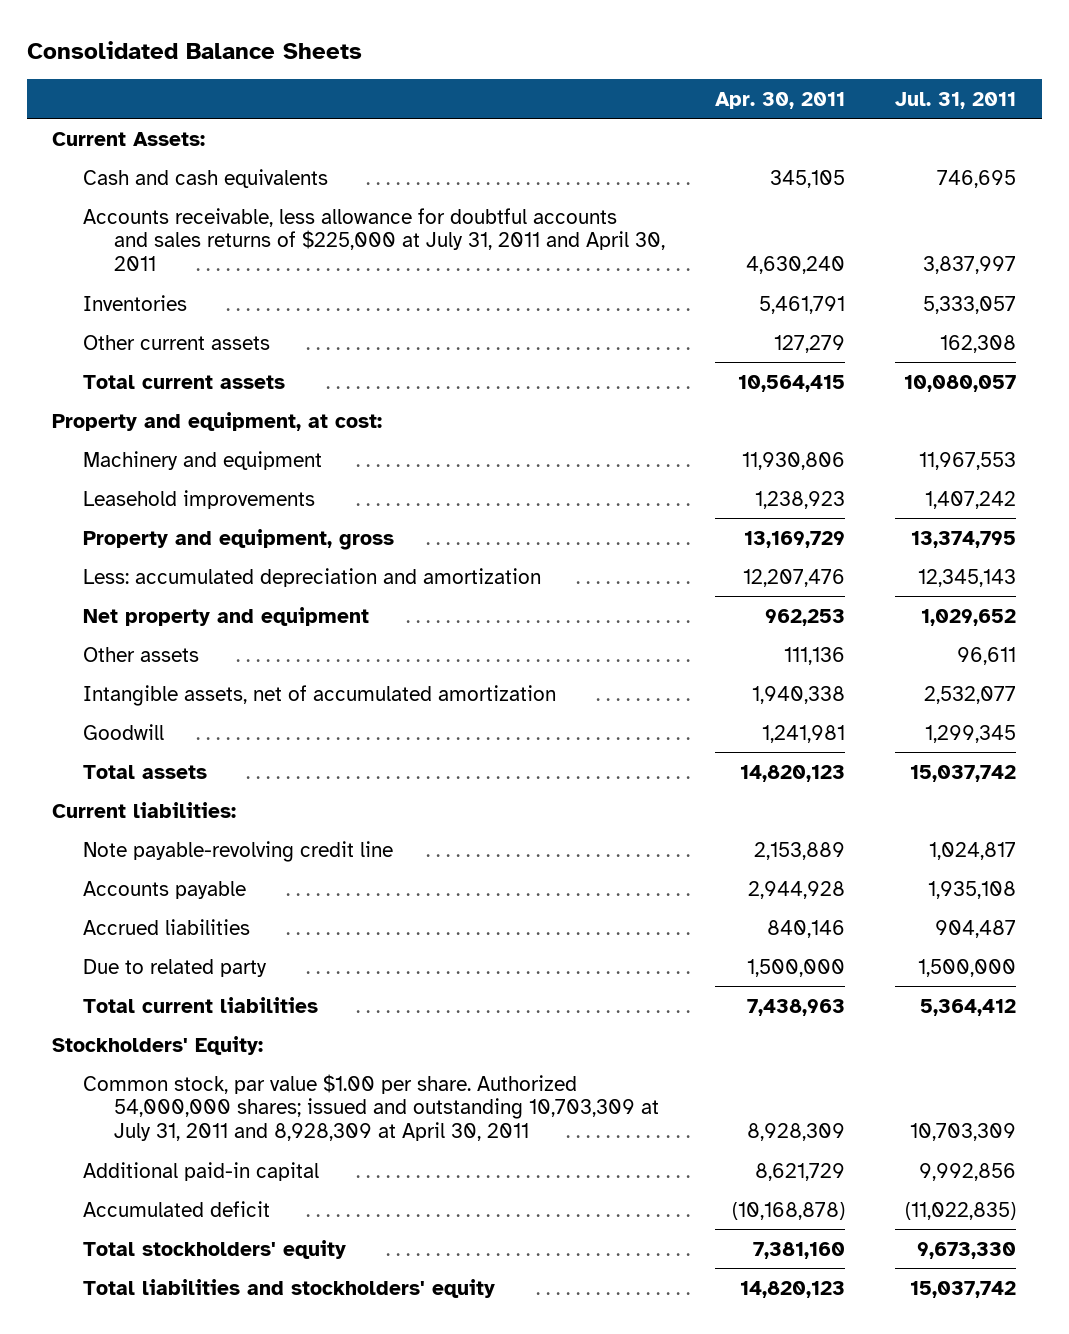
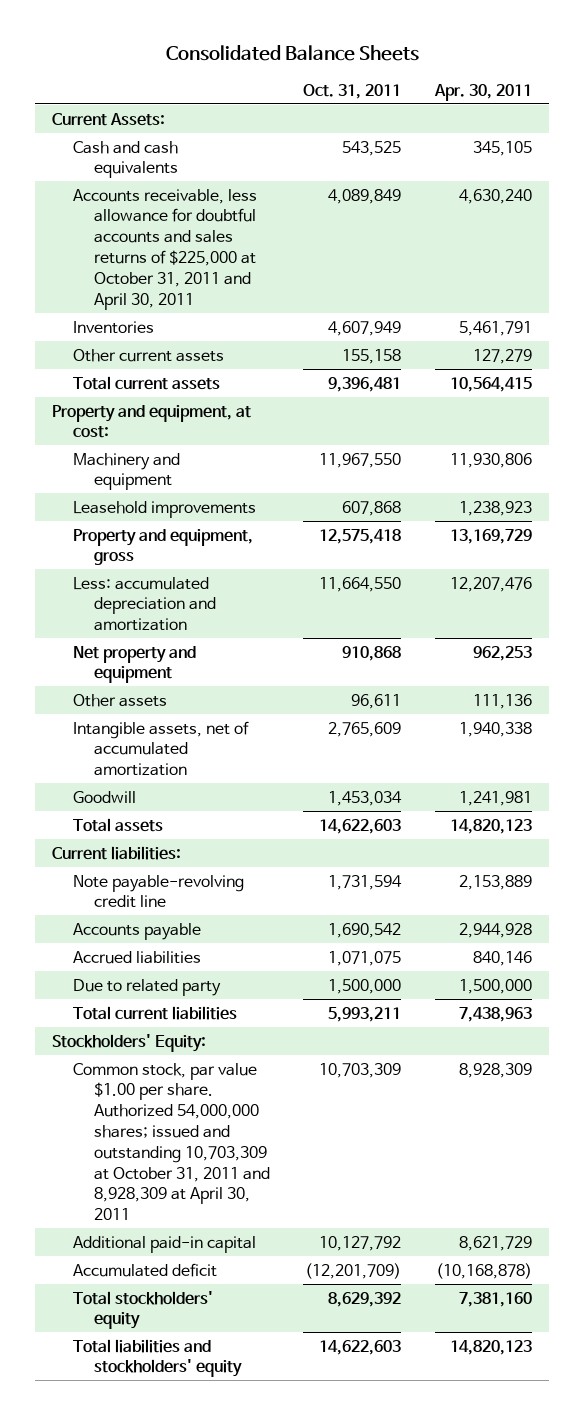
- | Apr. 30, 2011 | Jul. 31, 2011
+ | Oct. 31, 2011 | Apr. 30, 2011
- Accounts receivable, less allowance for doubtful accounts and sales returns of $225,000 at July 31, 2011 and April 30, 2011 | 4,630,240 | 3,837,997
+ Accounts receivable, less allowance for doubtful accounts and sales returns of $225,000 at October 31, 2011 and April 30, 2011 | 4,089,849 | 4,630,240
- Common stock, par value $1.00 per share. Authorized 54,000,000 shares; issued and outstanding 10,703,309 at July 31, 2011 and 8,928,309 at April 30, 2011 | 8,928,309 | 10,703,309
+ Common stock, par value $1.00 per share. Authorized 54,000,000 shares; issued and outstanding 10,703,309 at October 31, 2011 and 8,928,309 at April 30, 2011 | 10,703,309 | 8,928,309

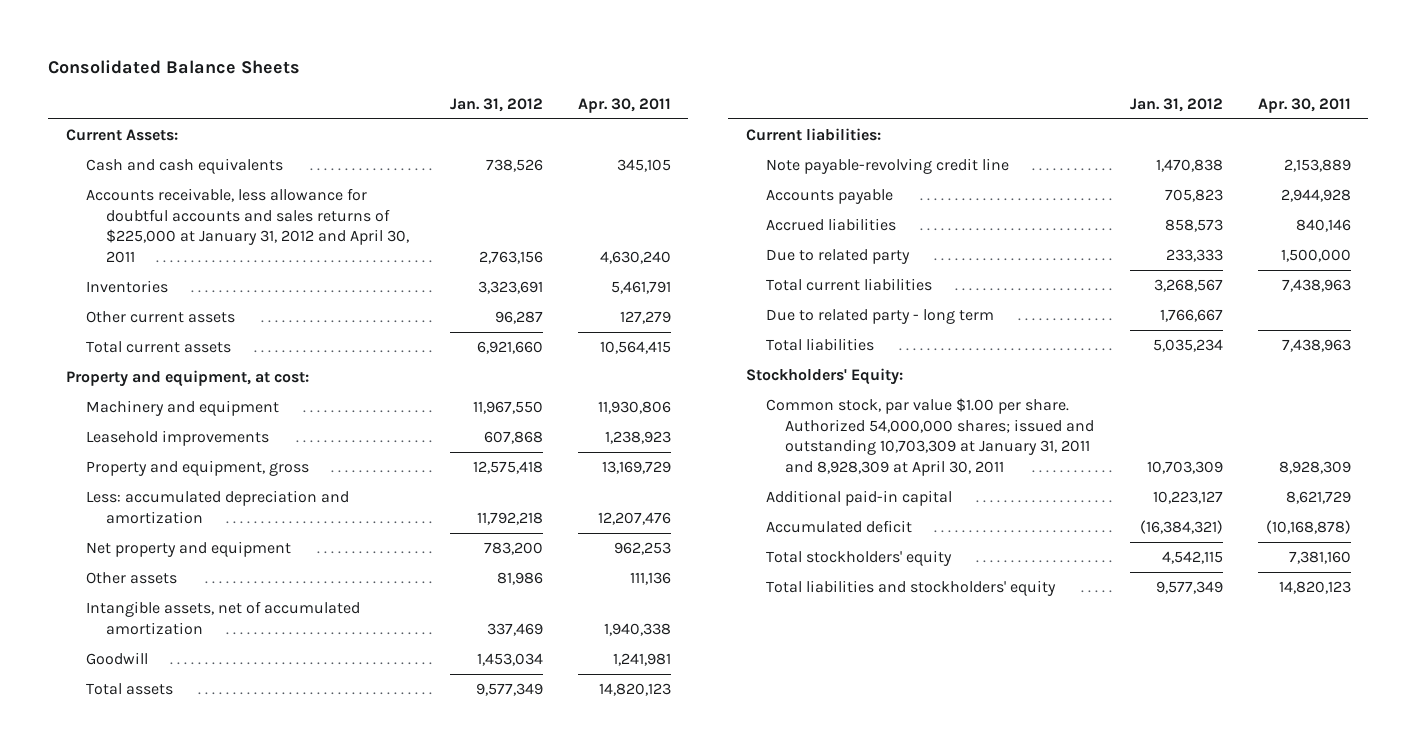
- | Oct. 31, 2011 | Apr. 30, 2011
+ | Jan. 31, 2012 | Apr. 30, 2011
- Accounts receivable, less allowance for doubtful accounts and sales returns of $225,000 at October 31, 2011 and April 30, 2011 | 4,089,849 | 4,630,240
+ Accounts receivable, less allowance for doubtful accounts and sales returns of $225,000 at January 31, 2012 and April 30, 2011 | 2,763,156 | 4,630,240
+ Due to related party - long term | 1,766,667 |
+ Total liabilities | 5,035,234 | 7,438,963
- Common stock, par value $1.00 per share. Authorized 54,000,000 shares; issued and outstanding 10,703,309 at October 31, 2011 and 8,928,309 at April 30, 2011 | 10,703,309 | 8,928,309
+ Common stock, par value $1.00 per share. Authorized 54,000,000 shares; issued and outstanding 10,703,309 at January 31, 2011 and 8,928,309 at April 30, 2011 | 10,703,309 | 8,928,309

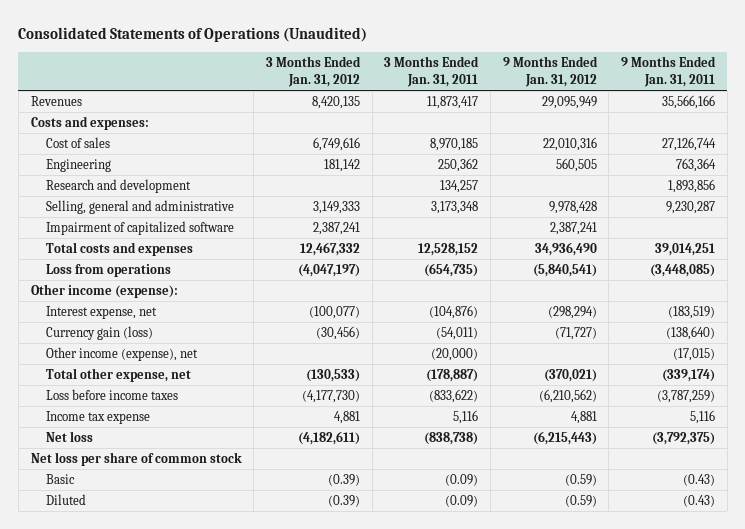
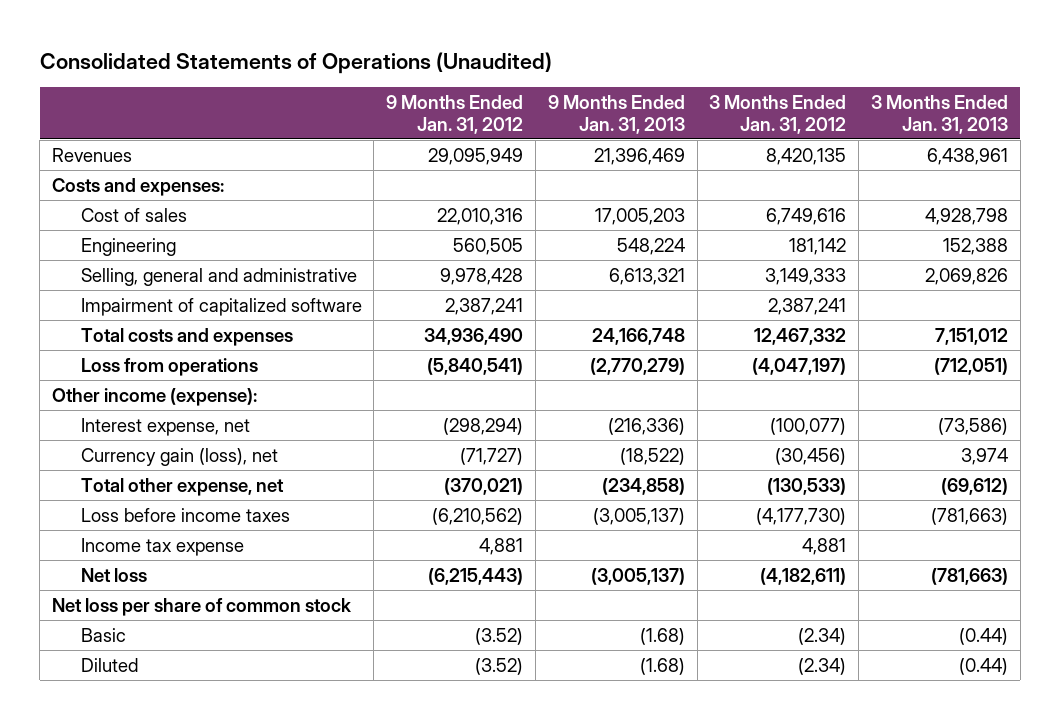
- | 3 Months Ended Jan. 31, 2012 | 3 Months Ended Jan. 31, 2011 | 9 Months Ended Jan. 31, 2012 | 9 Months Ended Jan. 31, 2011
+ | 9 Months Ended Jan. 31, 2012 | 9 Months Ended Jan. 31, 2013 | 3 Months Ended Jan. 31, 2012 | 3 Months Ended Jan. 31, 2013
- Research and development | | 134,257 | | 1,893,856
- Currency gain (loss) | (30,456) | (54,011) | (71,727) | (138,640)
- Other income (expense), net | | (20,000) | | (17,015)
+ Currency gain (loss), net | (71,727) | (18,522) | (30,456) | 3,974
- Basic | (0.39) | (0.09) | (0.59) | (0.43)
- Diluted | (0.39) | (0.09) | (0.59) | (0.43)
+ Basic | (3.52) | (1.68) | (2.34) | (0.44)
+ Diluted | (3.52) | (1.68) | (2.34) | (0.44)

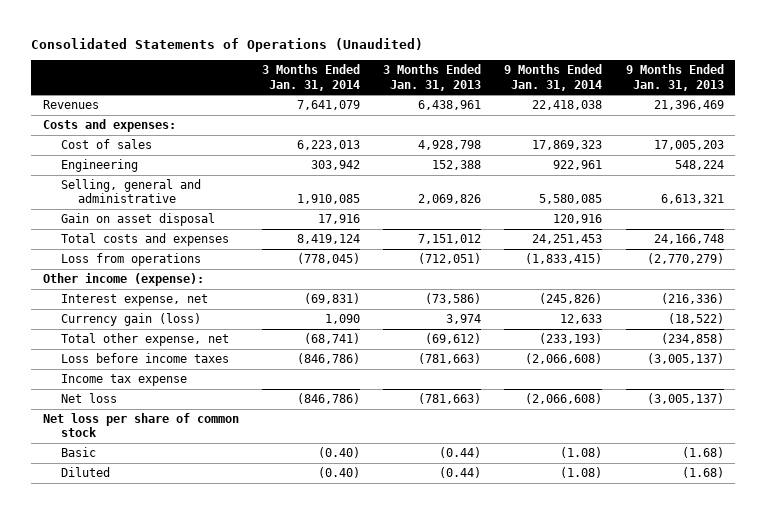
- | 9 Months Ended Jan. 31, 2012 | 9 Months Ended Jan. 31, 2013 | 3 Months Ended Jan. 31, 2012 | 3 Months Ended Jan. 31, 2013
+ | 3 Months Ended Jan. 31, 2014 | 3 Months Ended Jan. 31, 2013 | 9 Months Ended Jan. 31, 2014 | 9 Months Ended Jan. 31, 2013
- Impairment of capitalized software | 2,387,241 | | 2,387,241 |
+ Gain on asset disposal | 17,916 | | 120,916 |
- Currency gain (loss), net | (71,727) | (18,522) | (30,456) | 3,974
+ Currency gain (loss) | 1,090 | 3,974 | 12,633 | (18,522)

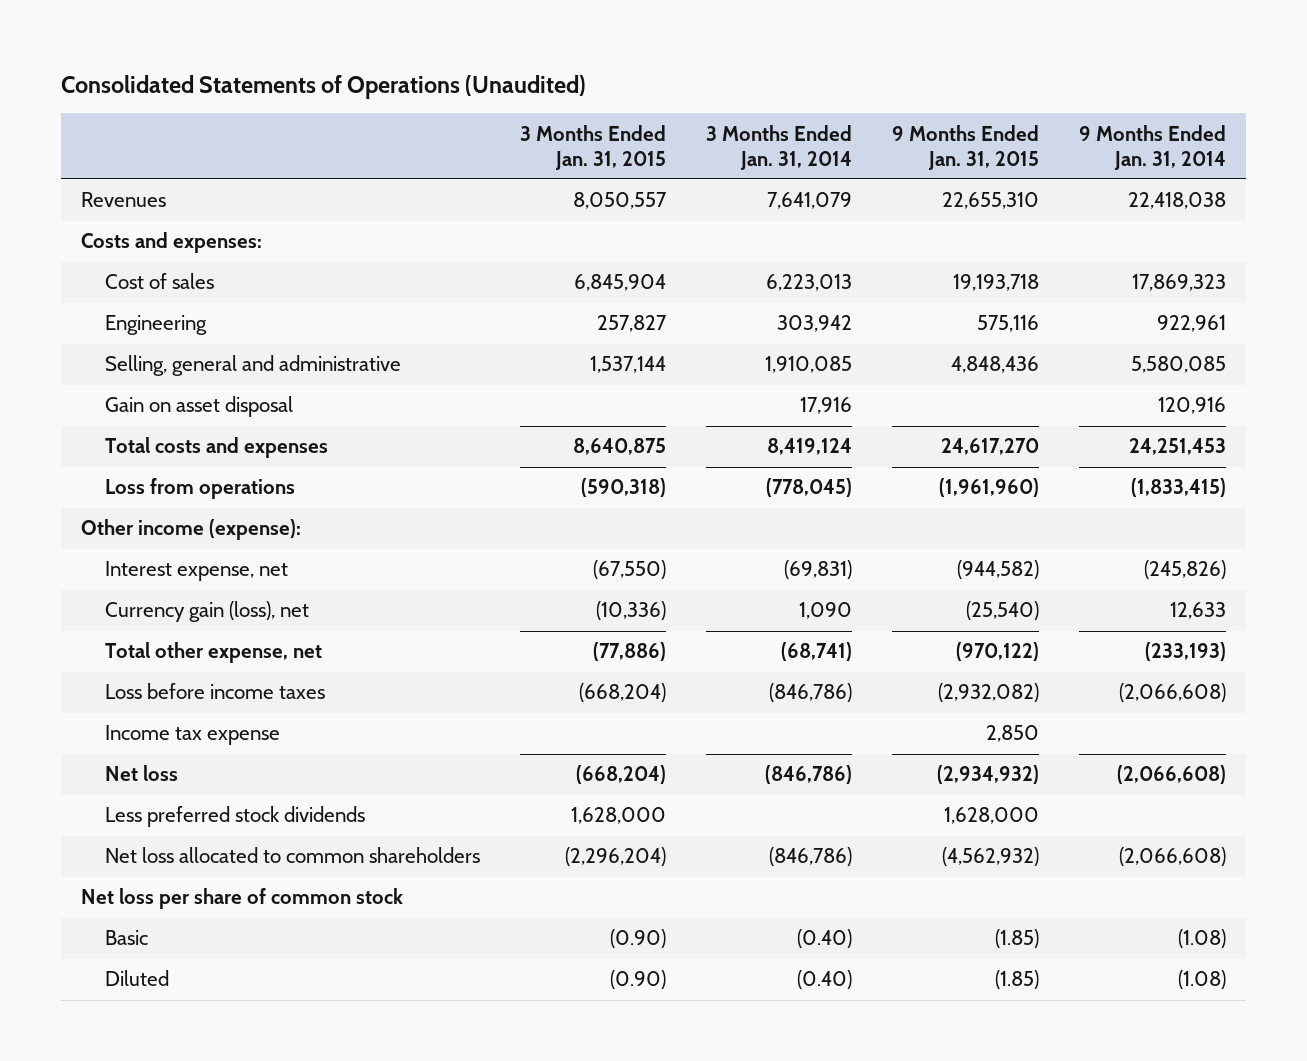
- | 3 Months Ended Jan. 31, 2014 | 3 Months Ended Jan. 31, 2013 | 9 Months Ended Jan. 31, 2014 | 9 Months Ended Jan. 31, 2013
+ | 3 Months Ended Jan. 31, 2015 | 3 Months Ended Jan. 31, 2014 | 9 Months Ended Jan. 31, 2015 | 9 Months Ended Jan. 31, 2014
- Currency gain (loss) | 1,090 | 3,974 | 12,633 | (18,522)
+ Currency gain (loss), net | (10,336) | 1,090 | (25,540) | 12,633
+ Less preferred stock dividends | 1,628,000 | | 1,628,000 |
+ Net loss allocated to common shareholders | (2,296,204) | (846,786) | (4,562,932) | (2,066,608)

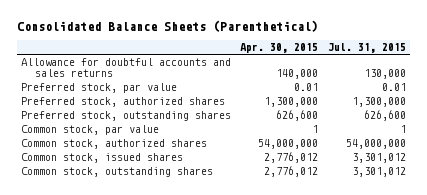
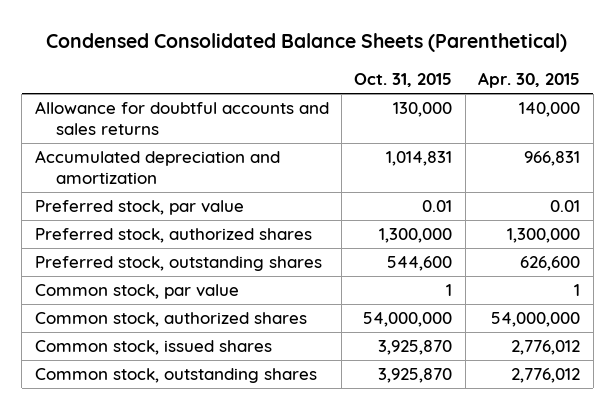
- Consolidated Balance Sheets (Parenthetical)
+ Condensed Consolidated Balance Sheets (Parenthetical)
- | Apr. 30, 2015 | Jul. 31, 2015
+ | Oct. 31, 2015 | Apr. 30, 2015
+ Accumulated depreciation and amortization | 1,014,831 | 966,831

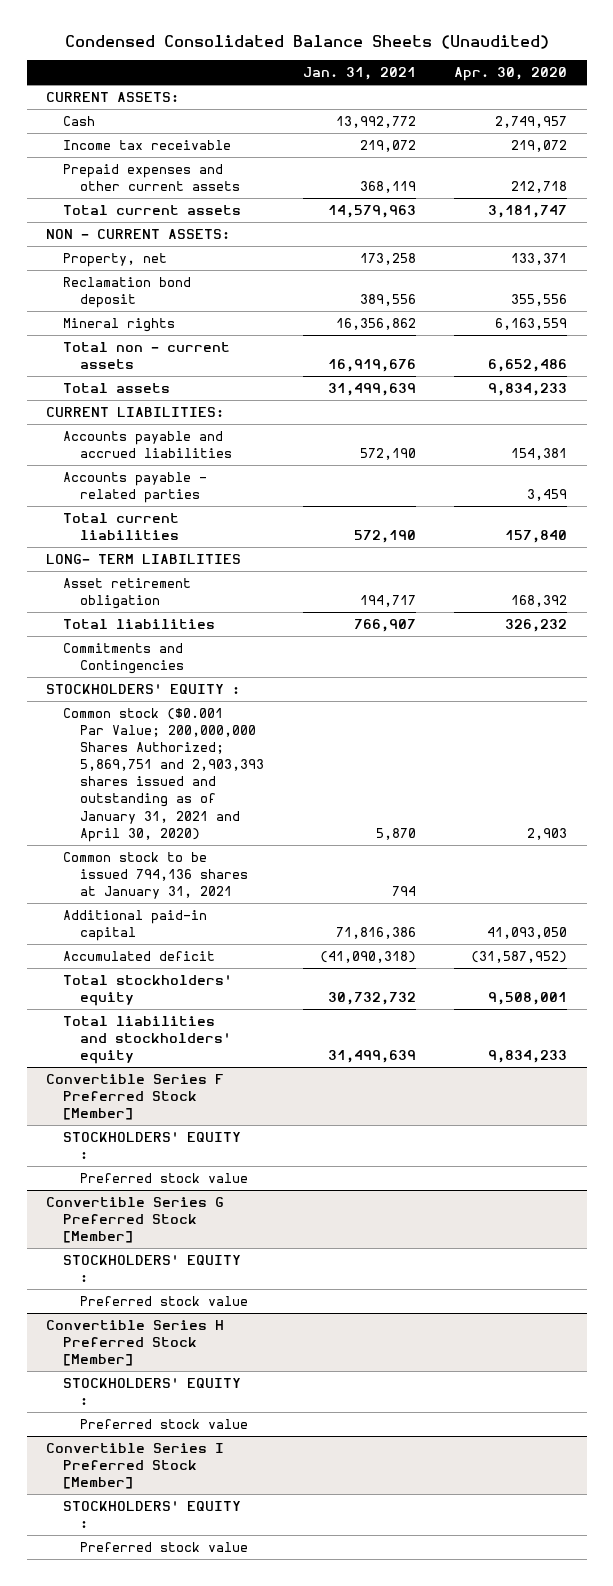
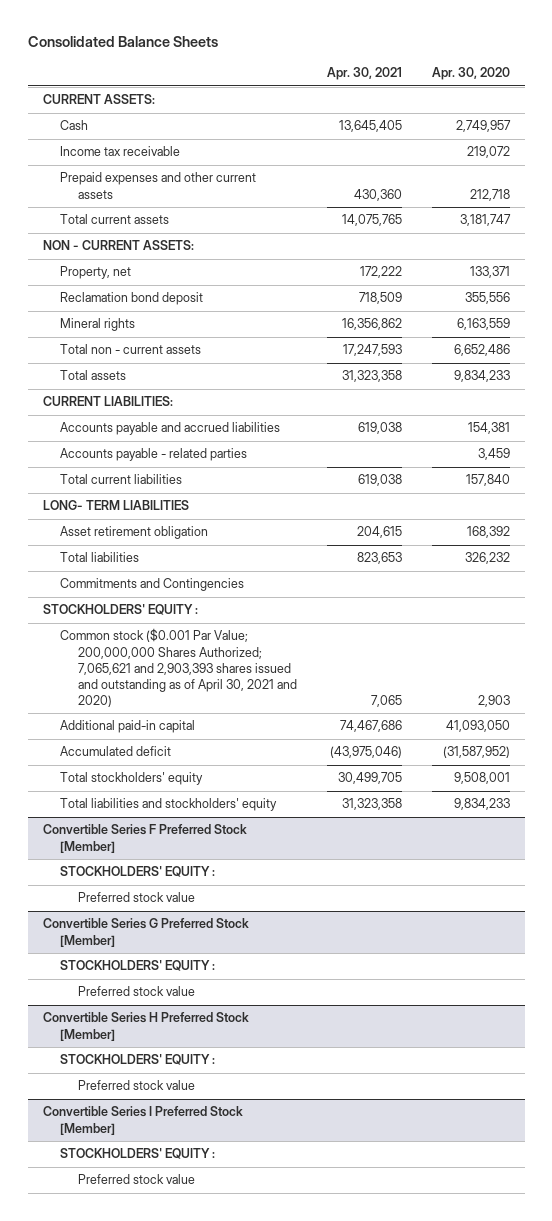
- Condensed Consolidated Balance Sheets (Unaudited)
+ Consolidated Balance Sheets
- | Jan. 31, 2021 | Apr. 30, 2020
+ | Apr. 30, 2021 | Apr. 30, 2020
- Common stock ($0.001 Par Value; 200,000,000 Shares Authorized; 5,869,751 and 2,903,393 shares issued and outstanding as of January 31, 2021 and April 30, 2020) | 5,870 | 2,903
- Common stock to be issued 794,136 shares at January 31, 2021 | 794 |
+ Common stock ($0.001 Par Value; 200,000,000 Shares Authorized; 7,065,621 and 2,903,393 shares issued and outstanding as of April 30, 2021 and 2020) | 7,065 | 2,903

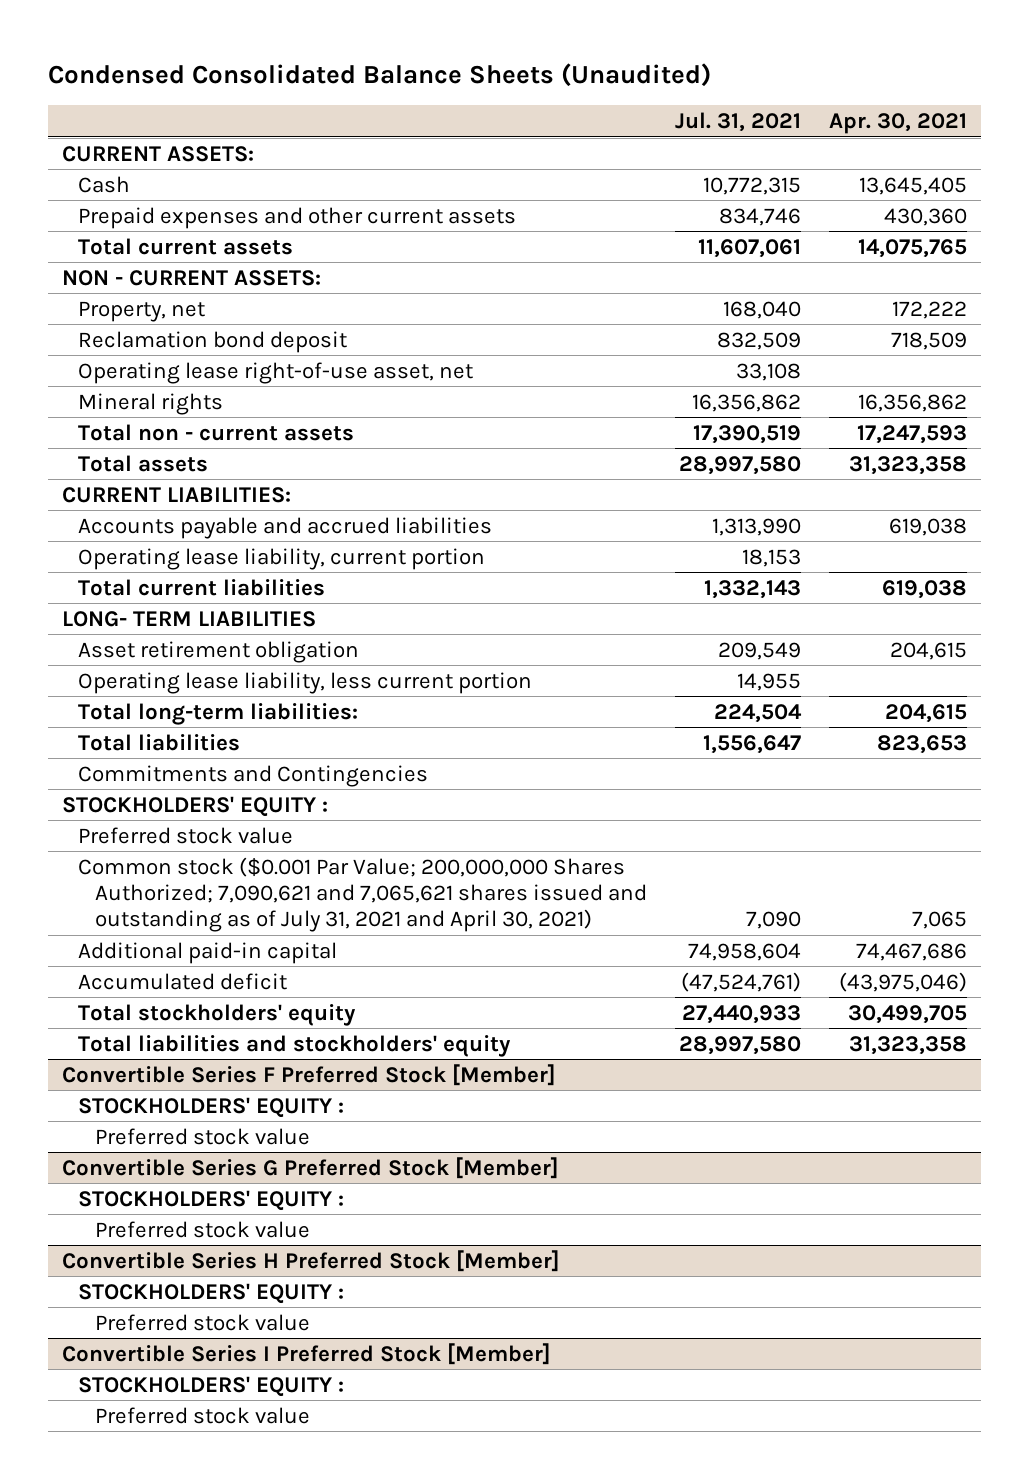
- Consolidated Balance Sheets
+ Condensed Consolidated Balance Sheets (Unaudited)
- | Apr. 30, 2021 | Apr. 30, 2020
+ | Jul. 31, 2021 | Apr. 30, 2021
- Income tax receivable | | 219,072
+ Operating lease right-of-use asset, net | 33,108 |
- Accounts payable - related parties | | 3,459
+ Operating lease liability, current portion | 18,153 |
+ Operating lease liability, less current portion | 14,955 |
+ Total long-term liabilities: | 224,504 | 204,615
- Common stock ($0.001 Par Value; 200,000,000 Shares Authorized; 7,065,621 and 2,903,393 shares issued and outstanding as of April 30, 2021 and 2020) | 7,065 | 2,903
+ Preferred stock value
+ Common stock ($0.001 Par Value; 200,000,000 Shares Authorized; 7,090,621 and 7,065,621 shares issued and outstanding as of July 31, 2021 and April 30, 2021) | 7,090 | 7,065

